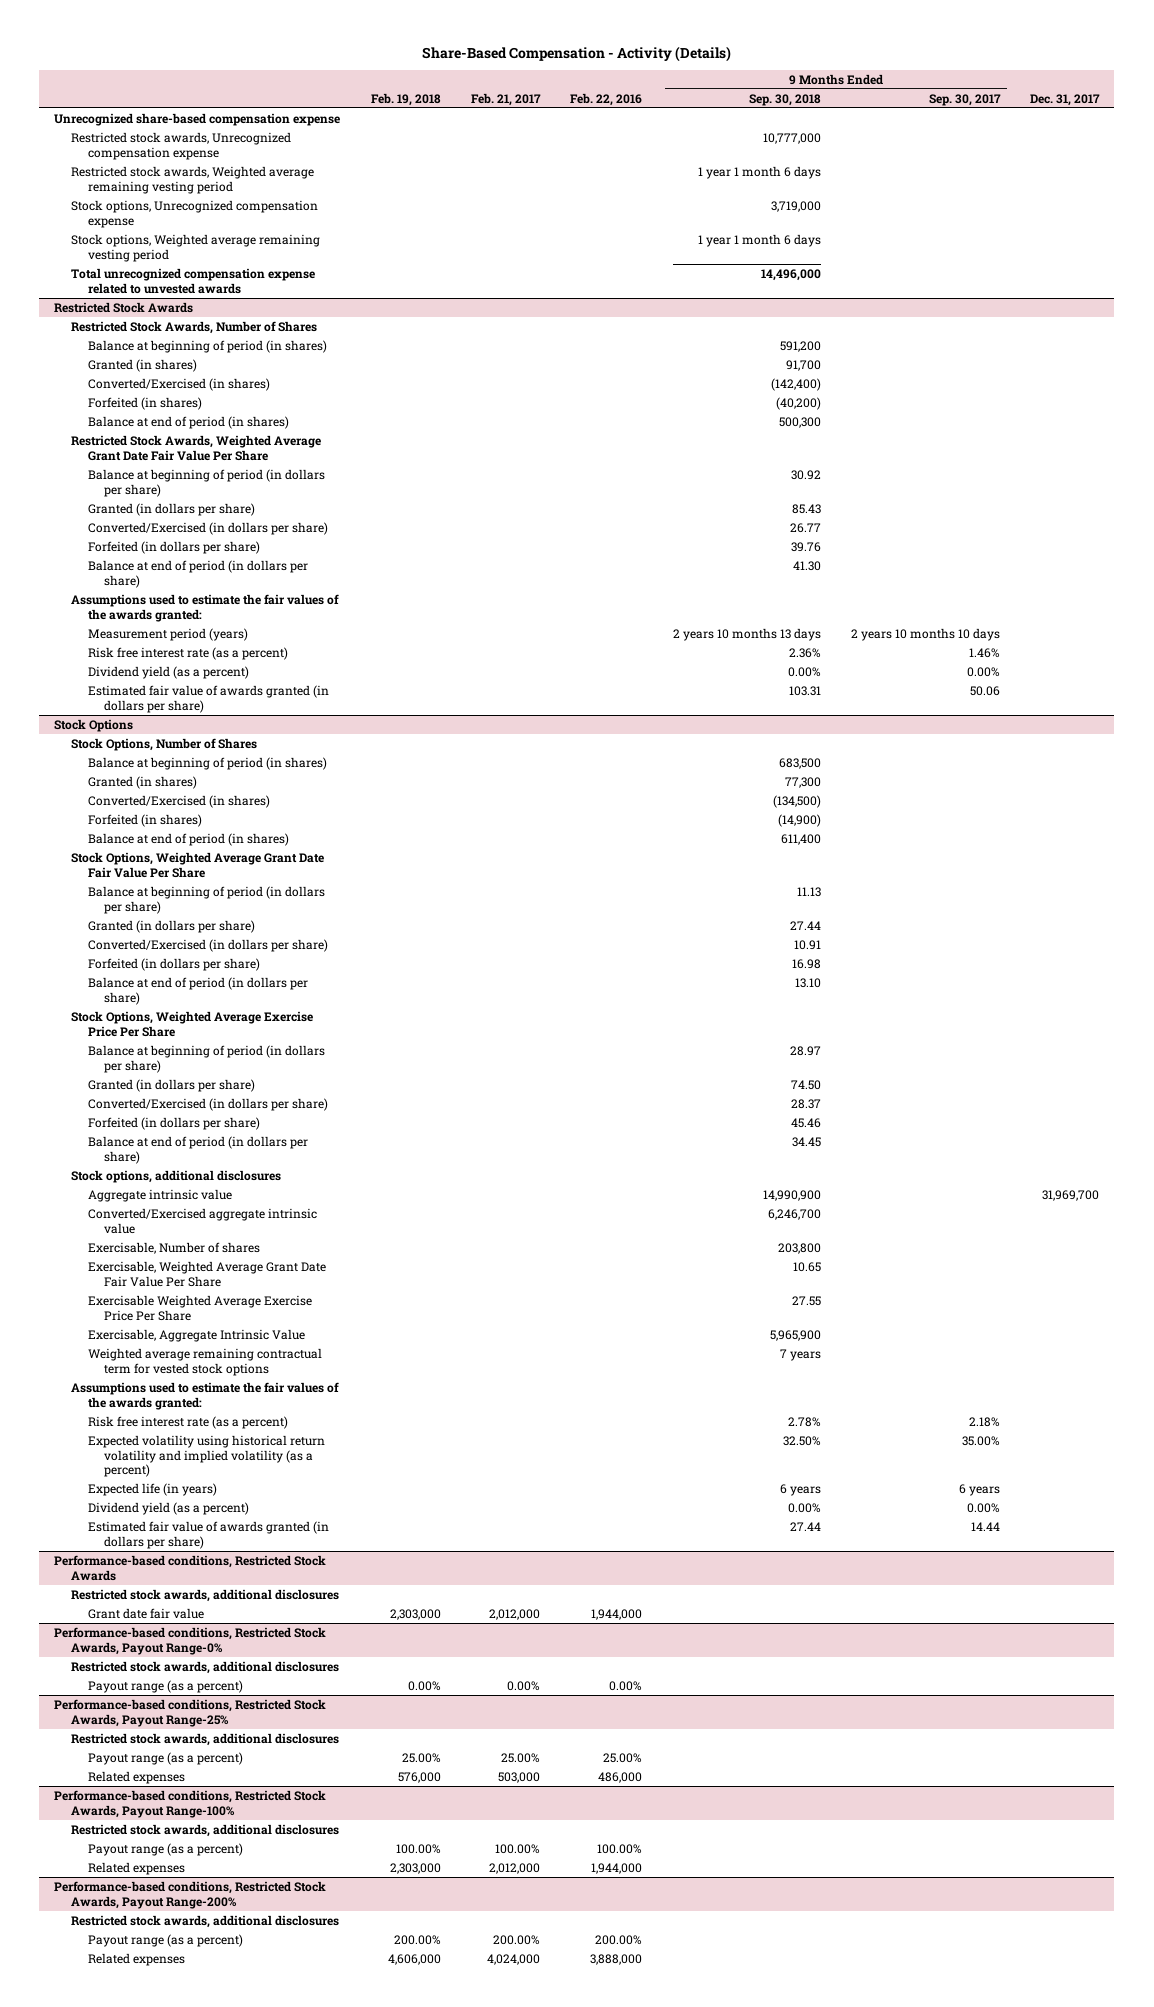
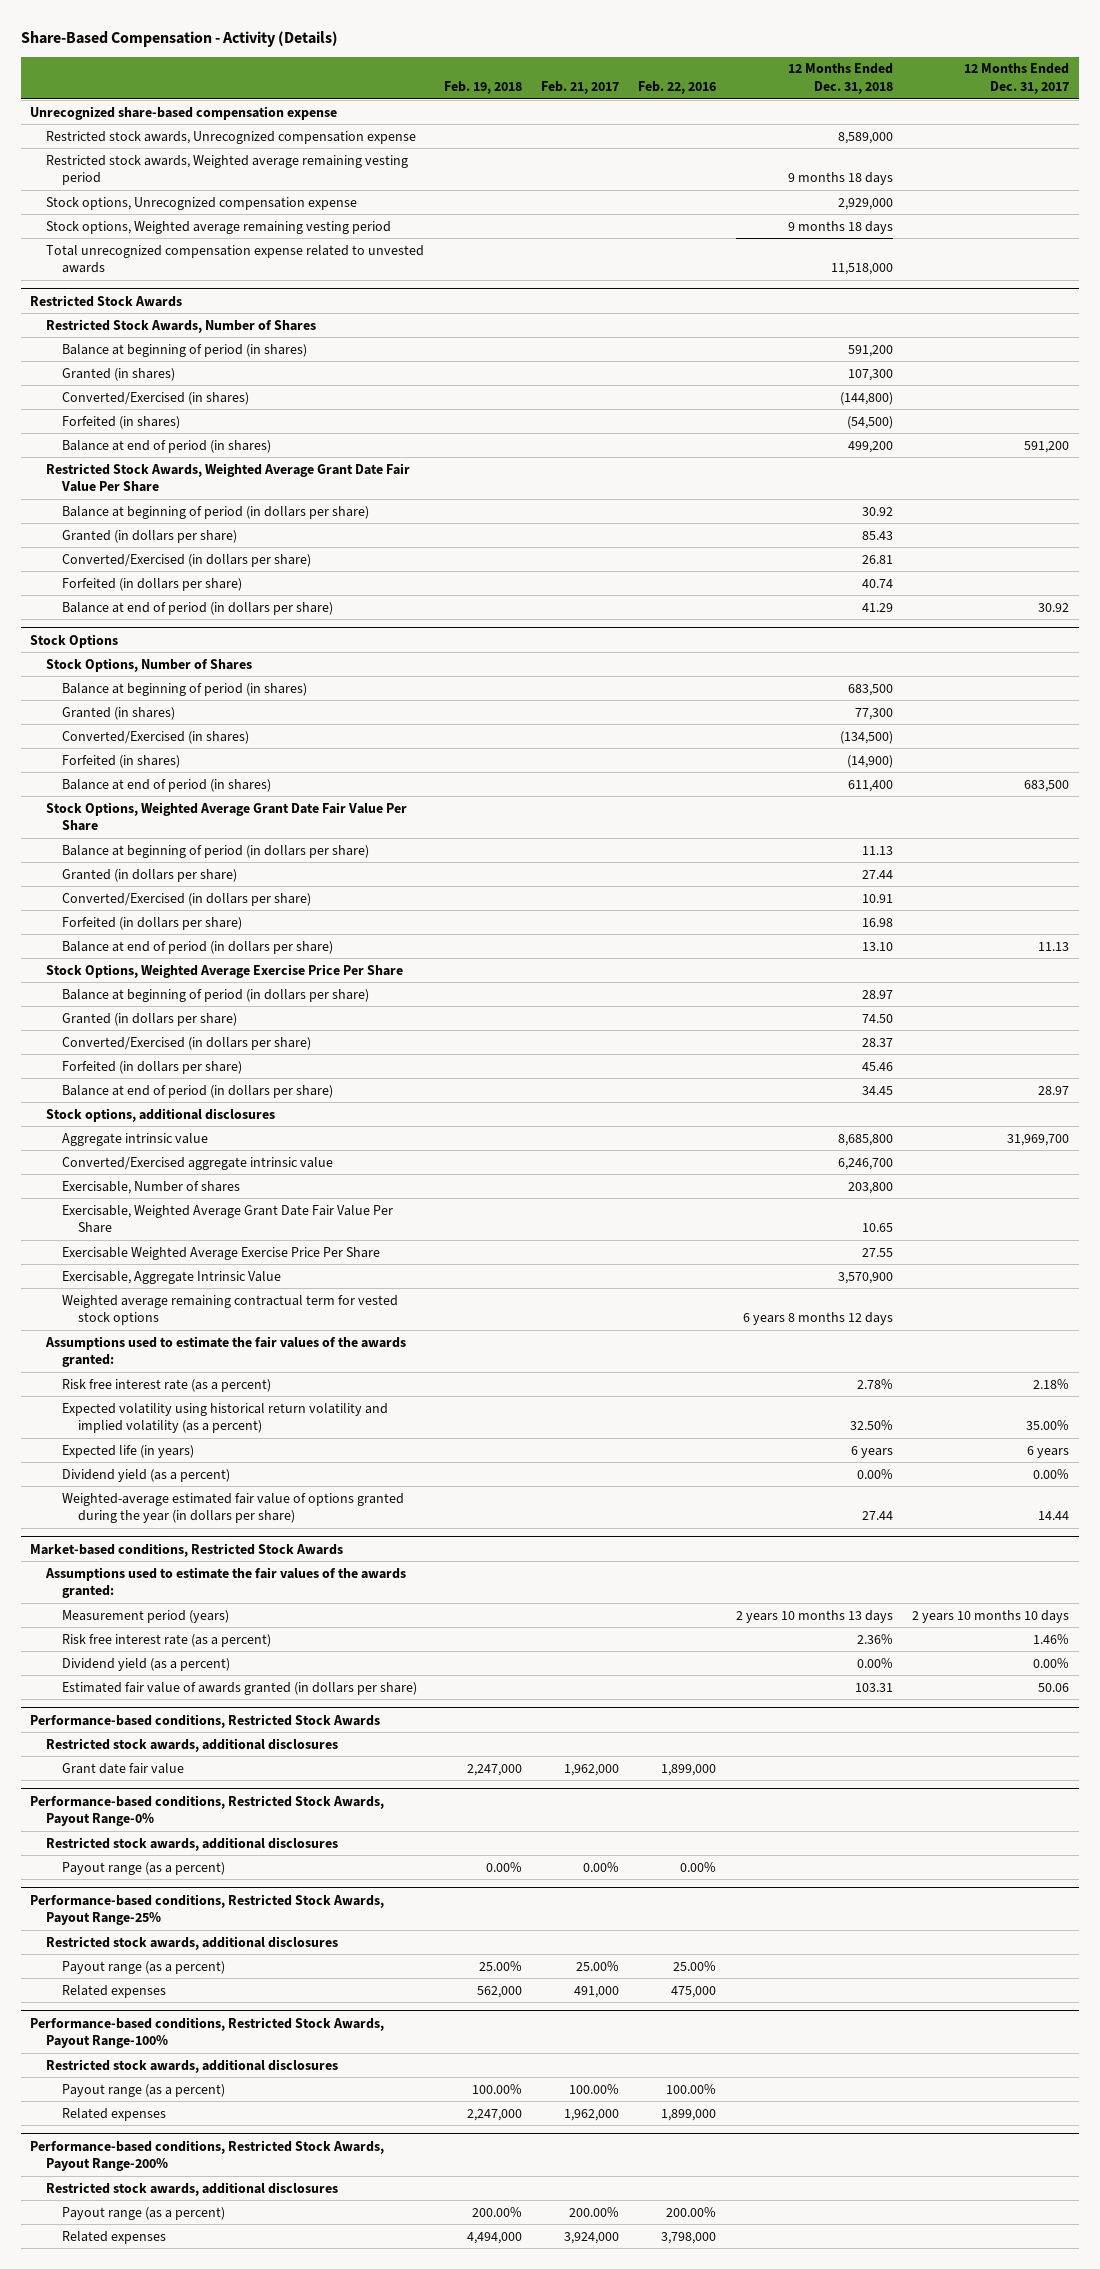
- | Feb. 19, 2018 | Feb. 21, 2017 | Feb. 22, 2016 | 9 Months Ended Sep. 30, 2018 | 9 Months Ended Sep. 30, 2017 | Dec. 31, 2017
+ | Feb. 19, 2018 | Feb. 21, 2017 | Feb. 22, 2016 | 12 Months Ended Dec. 31, 2018 | 12 Months Ended Dec. 31, 2017
@ Restricted Stock Awards
- Assumptions used to estimate the fair values of the awards granted:
- Measurement period (years) | | | | 2 years 10 months 13 days | 2 years 10 months 10 days |
- Risk free interest rate (as a percent) | | | | 2.36% | 1.46% |
- Dividend yield (as a percent) | | | | 0.00% | 0.00% |
- Estimated fair value of awards granted (in dollars per share) | | | | 103.31 | 50.06 |
@ Stock Options
- Estimated fair value of awards granted (in dollars per share) | | | | 27.44 | 14.44 |
+ Weighted-average estimated fair value of options granted during the year (in dollars per share) | | | | 27.44 | 14.44
+ Market-based conditions, Restricted Stock Awards
+ Assumptions used to estimate the fair values of the awards granted:
+ Measurement period (years) | | | | 2 years 10 months 13 days | 2 years 10 months 10 days
+ Risk free interest rate (as a percent) | | | | 2.36% | 1.46%
+ Dividend yield (as a percent) | | | | 0.00% | 0.00%
+ Estimated fair value of awards granted (in dollars per share) | | | | 103.31 | 50.06
@ Performance-based conditions, Restricted Stock Awards
- Grant date fair value | 2,303,000 | 2,012,000 | 1,944,000 | | |
+ Grant date fair value | 2,247,000 | 1,962,000 | 1,899,000 | |
@ Performance-based conditions, Restricted Stock Awards, Payout Range-25%
- Related expenses | 576,000 | 503,000 | 486,000 | | |
+ Related expenses | 562,000 | 491,000 | 475,000 | |
@ Performance-based conditions, Restricted Stock Awards, Payout Range-100%
- Related expenses | 2,303,000 | 2,012,000 | 1,944,000 | | |
+ Related expenses | 2,247,000 | 1,962,000 | 1,899,000 | |
@ Performance-based conditions, Restricted Stock Awards, Payout Range-200%
- Related expenses | 4,606,000 | 4,024,000 | 3,888,000 | | |
+ Related expenses | 4,494,000 | 3,924,000 | 3,798,000 | |

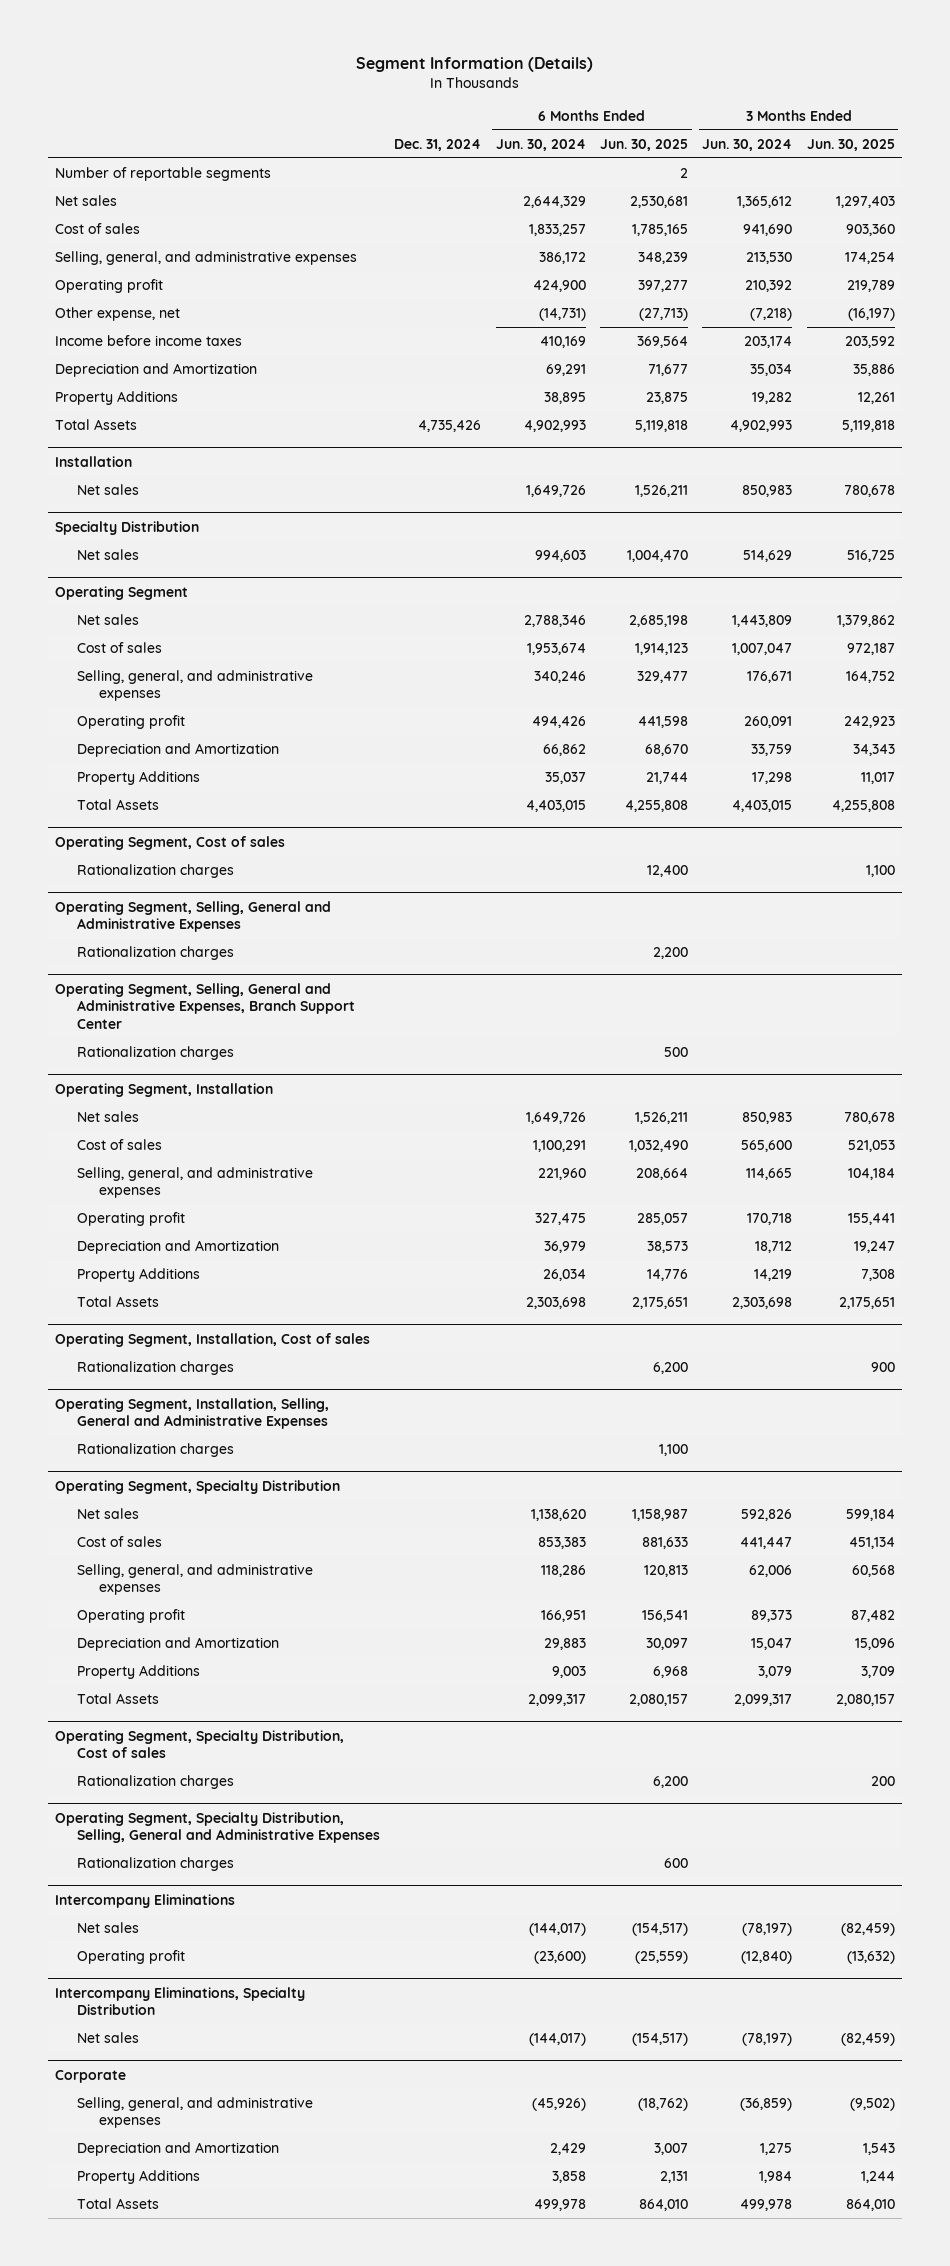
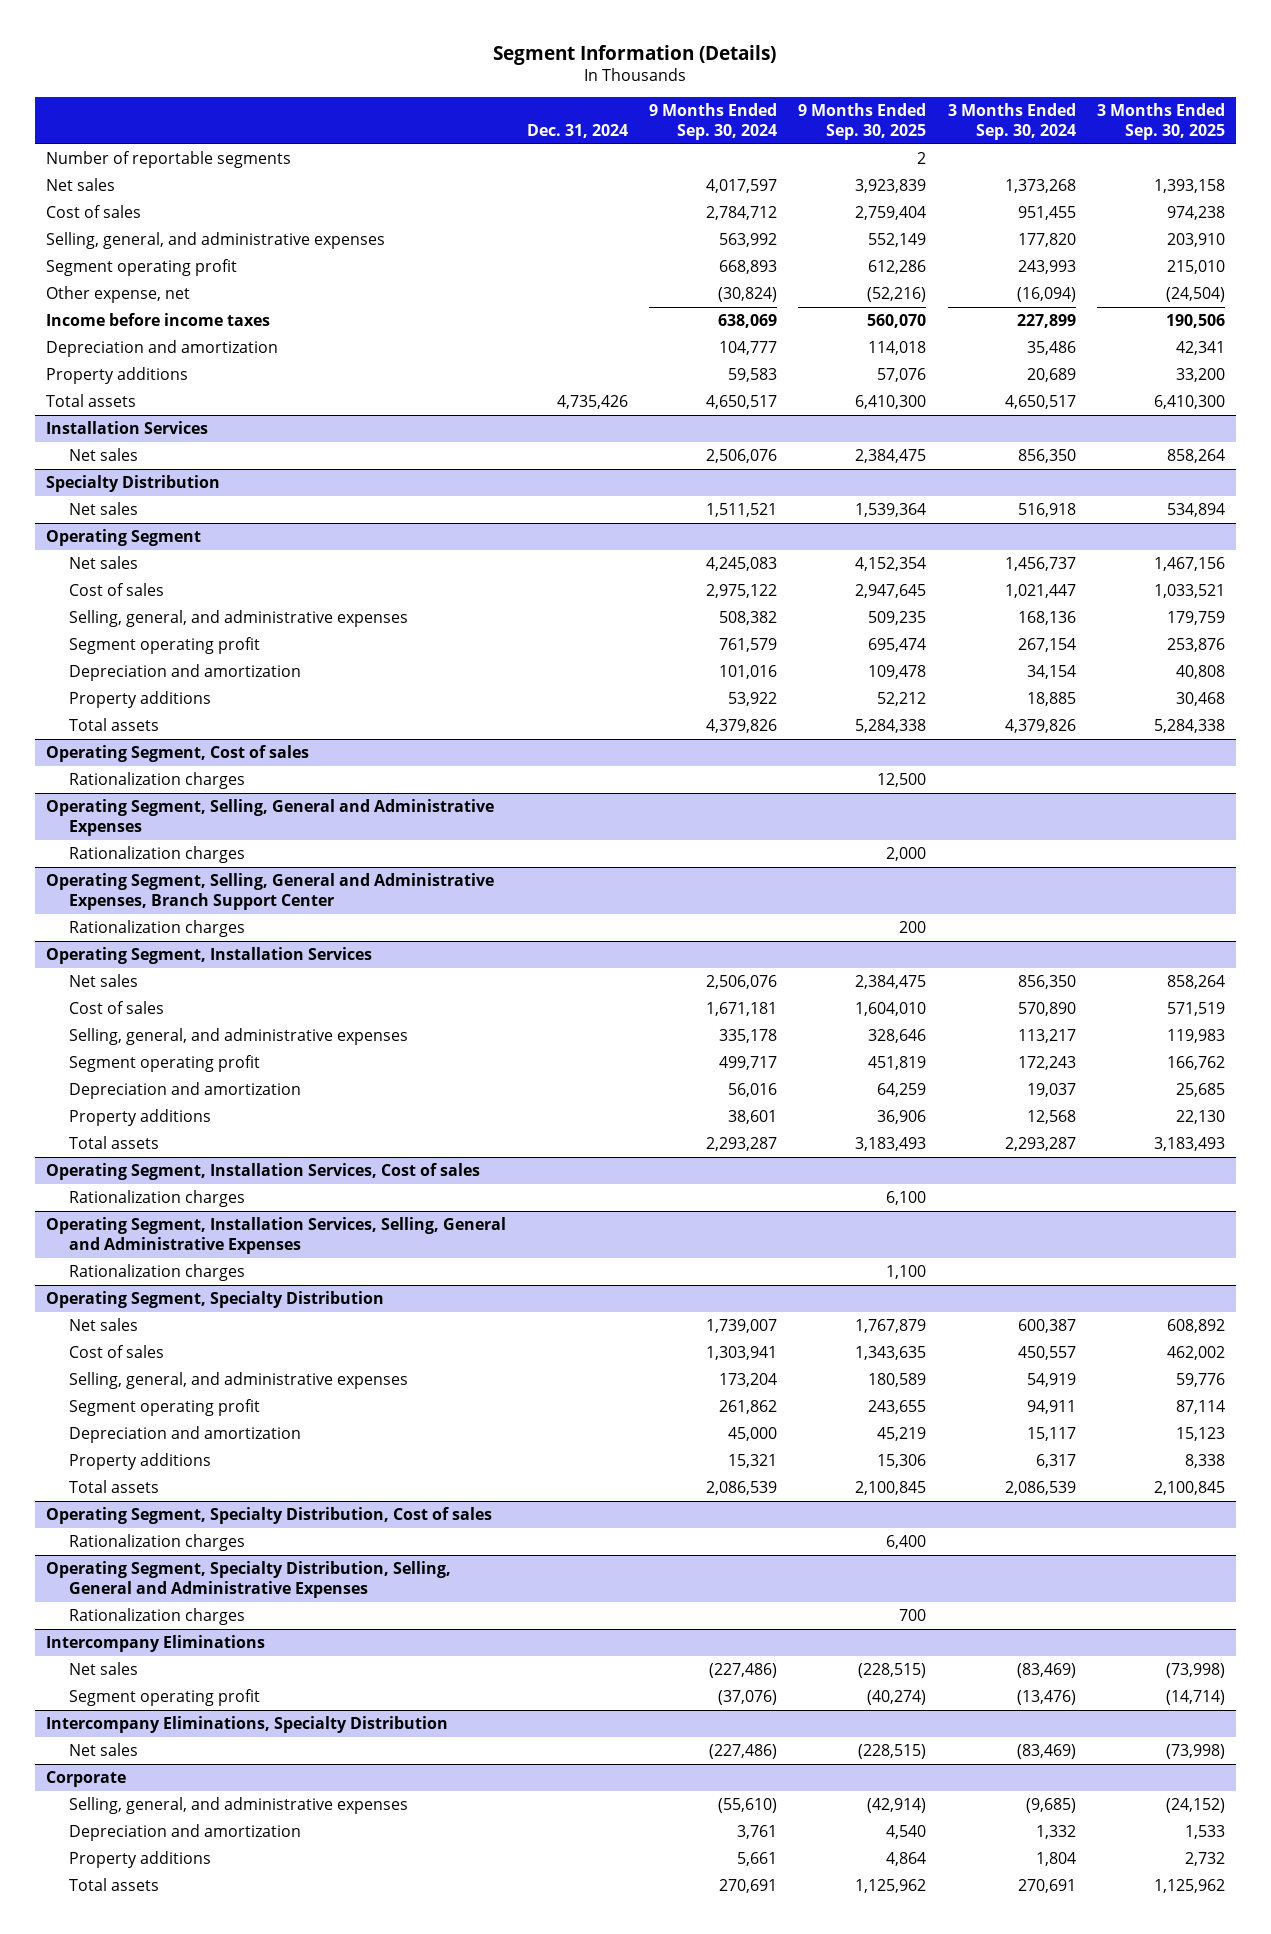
- | Dec. 31, 2024 | 6 Months Ended Jun. 30, 2024 | 6 Months Ended Jun. 30, 2025 | 3 Months Ended Jun. 30, 2024 | 3 Months Ended Jun. 30, 2025
+ | Dec. 31, 2024 | 9 Months Ended Sep. 30, 2024 | 9 Months Ended Sep. 30, 2025 | 3 Months Ended Sep. 30, 2024 | 3 Months Ended Sep. 30, 2025
- Operating profit | | 424,900 | 397,277 | 210,392 | 219,789
+ Segment operating profit | | 668,893 | 612,286 | 243,993 | 215,010
- Depreciation and Amortization | | 69,291 | 71,677 | 35,034 | 35,886
- Property Additions | | 38,895 | 23,875 | 19,282 | 12,261
- Total Assets | 4,735,426 | 4,902,993 | 5,119,818 | 4,902,993 | 5,119,818
- Installation
+ Depreciation and amortization | | 104,777 | 114,018 | 35,486 | 42,341
+ Property additions | | 59,583 | 57,076 | 20,689 | 33,200
+ Total assets | 4,735,426 | 4,650,517 | 6,410,300 | 4,650,517 | 6,410,300
+ Installation Services
@ Operating Segment
- Operating profit | | 494,426 | 441,598 | 260,091 | 242,923
- Depreciation and Amortization | | 66,862 | 68,670 | 33,759 | 34,343
- Property Additions | | 35,037 | 21,744 | 17,298 | 11,017
- Total Assets | | 4,403,015 | 4,255,808 | 4,403,015 | 4,255,808
+ Segment operating profit | | 761,579 | 695,474 | 267,154 | 253,876
+ Depreciation and amortization | | 101,016 | 109,478 | 34,154 | 40,808
+ Property additions | | 53,922 | 52,212 | 18,885 | 30,468
+ Total assets | | 4,379,826 | 5,284,338 | 4,379,826 | 5,284,338
- Operating Segment, Installation
+ Operating Segment, Installation Services
- Operating profit | | 327,475 | 285,057 | 170,718 | 155,441
- Depreciation and Amortization | | 36,979 | 38,573 | 18,712 | 19,247
- Property Additions | | 26,034 | 14,776 | 14,219 | 7,308
- Total Assets | | 2,303,698 | 2,175,651 | 2,303,698 | 2,175,651
- Operating Segment, Installation, Cost of sales
+ Segment operating profit | | 499,717 | 451,819 | 172,243 | 166,762
+ Depreciation and amortization | | 56,016 | 64,259 | 19,037 | 25,685
+ Property additions | | 38,601 | 36,906 | 12,568 | 22,130
+ Total assets | | 2,293,287 | 3,183,493 | 2,293,287 | 3,183,493
+ Operating Segment, Installation Services, Cost of sales
- Operating Segment, Installation, Selling, General and Administrative Expenses
+ Operating Segment, Installation Services, Selling, General and Administrative Expenses
@ Operating Segment, Specialty Distribution
- Operating profit | | 166,951 | 156,541 | 89,373 | 87,482
- Depreciation and Amortization | | 29,883 | 30,097 | 15,047 | 15,096
- Property Additions | | 9,003 | 6,968 | 3,079 | 3,709
- Total Assets | | 2,099,317 | 2,080,157 | 2,099,317 | 2,080,157
+ Segment operating profit | | 261,862 | 243,655 | 94,911 | 87,114
+ Depreciation and amortization | | 45,000 | 45,219 | 15,117 | 15,123
+ Property additions | | 15,321 | 15,306 | 6,317 | 8,338
+ Total assets | | 2,086,539 | 2,100,845 | 2,086,539 | 2,100,845
@ Intercompany Eliminations
- Operating profit | | (23,600) | (25,559) | (12,840) | (13,632)
+ Segment operating profit | | (37,076) | (40,274) | (13,476) | (14,714)
@ Corporate
- Depreciation and Amortization | | 2,429 | 3,007 | 1,275 | 1,543
- Property Additions | | 3,858 | 2,131 | 1,984 | 1,244
- Total Assets | | 499,978 | 864,010 | 499,978 | 864,010
+ Depreciation and amortization | | 3,761 | 4,540 | 1,332 | 1,533
+ Property additions | | 5,661 | 4,864 | 1,804 | 2,732
+ Total assets | | 270,691 | 1,125,962 | 270,691 | 1,125,962

